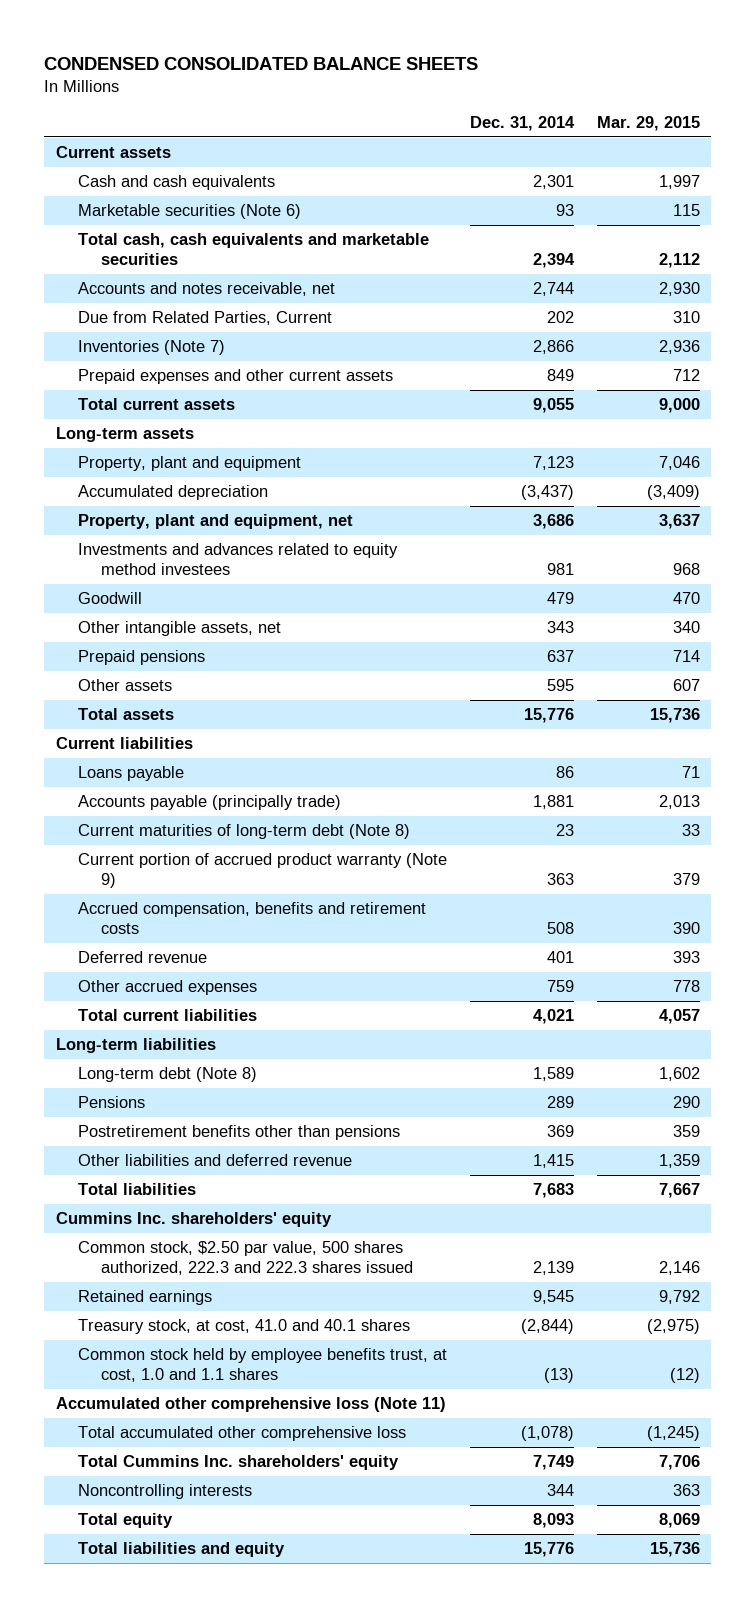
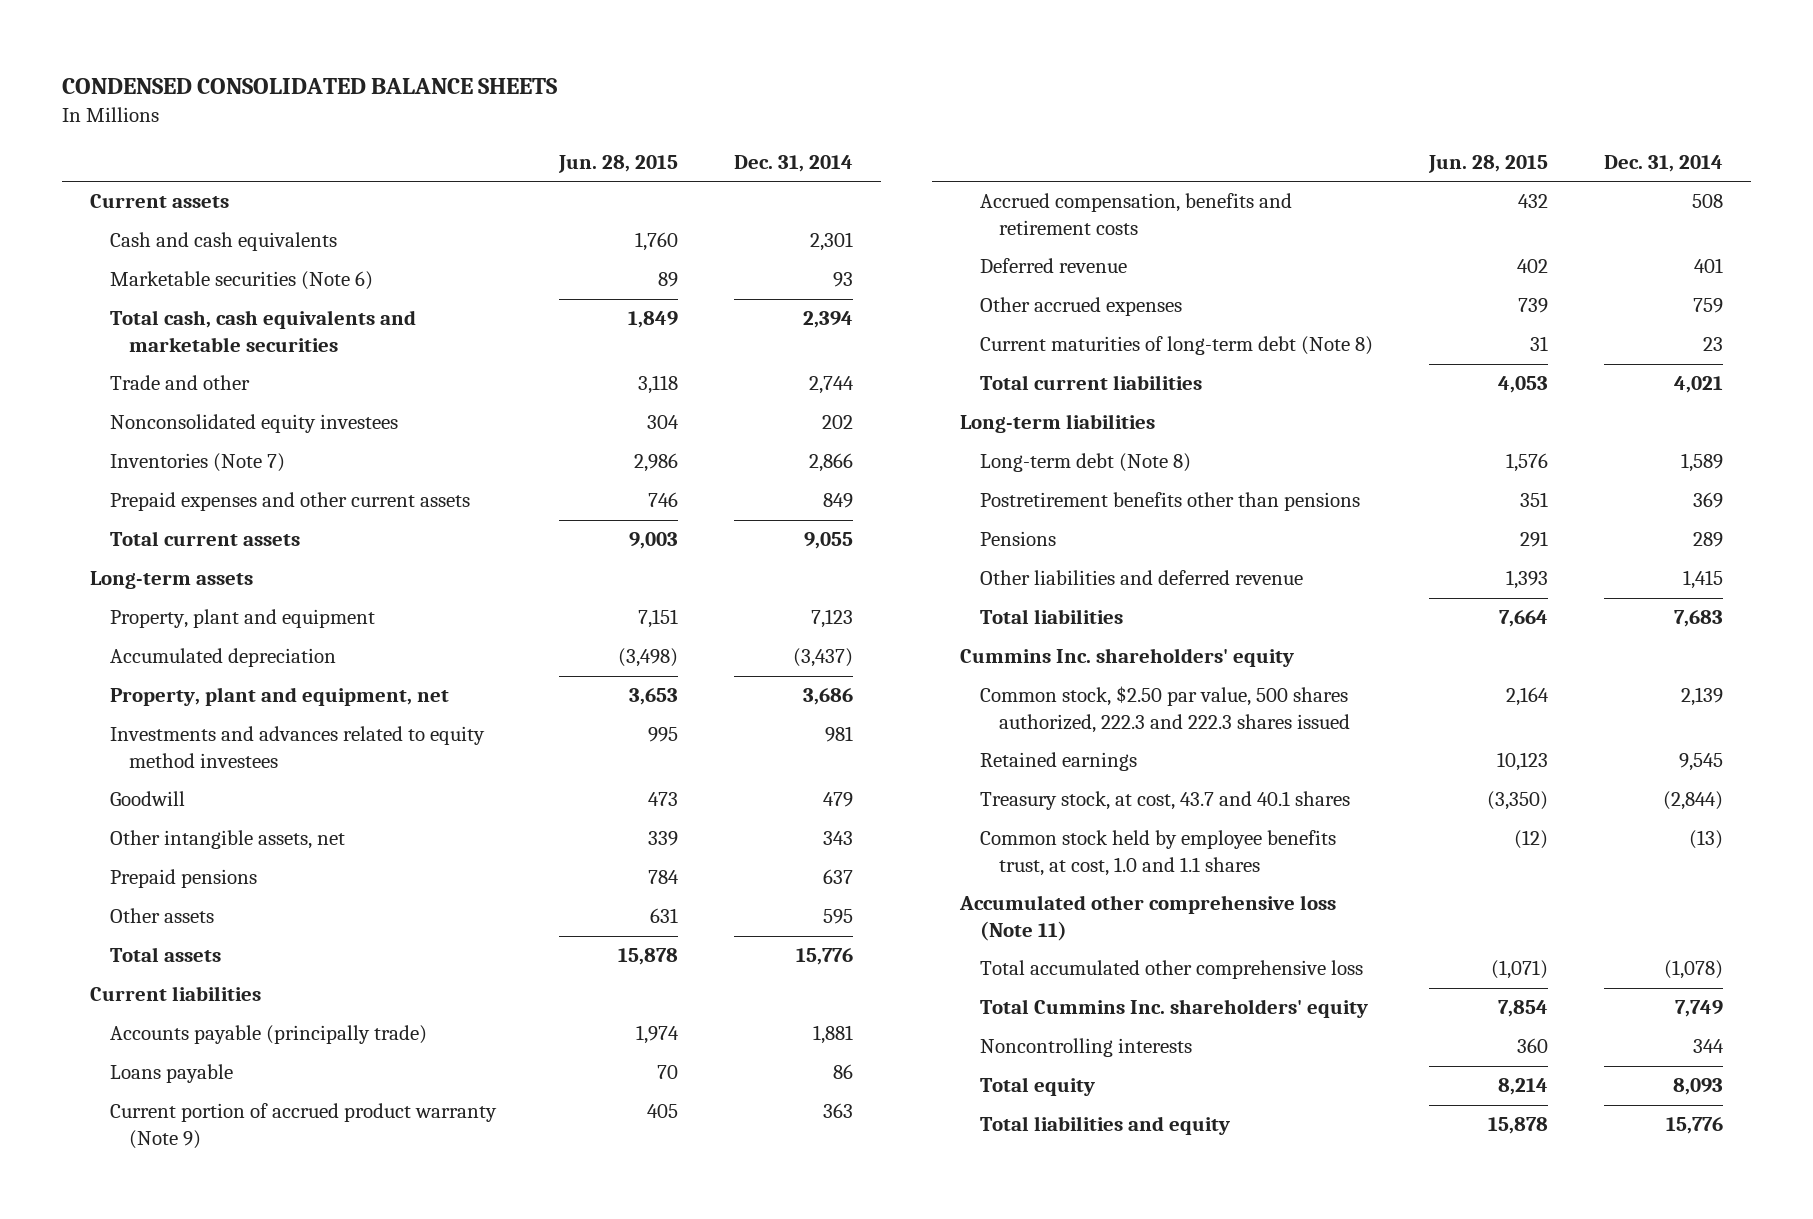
- | Dec. 31, 2014 | Mar. 29, 2015
+ | Jun. 28, 2015 | Dec. 31, 2014
- Accounts and notes receivable, net | 2,744 | 2,930
- Due from Related Parties, Current | 202 | 310
+ Trade and other | 3,118 | 2,744
+ Nonconsolidated equity investees | 304 | 202
moved down: Loans payable | 70 | 86
moved down: Current maturities of long-term debt (Note 8) | 31 | 23
moved down: Pensions | 291 | 289
- Treasury stock, at cost, 41.0 and 40.1 shares | (2,844) | (2,975)
+ Treasury stock, at cost, 43.7 and 40.1 shares | (3,350) | (2,844)

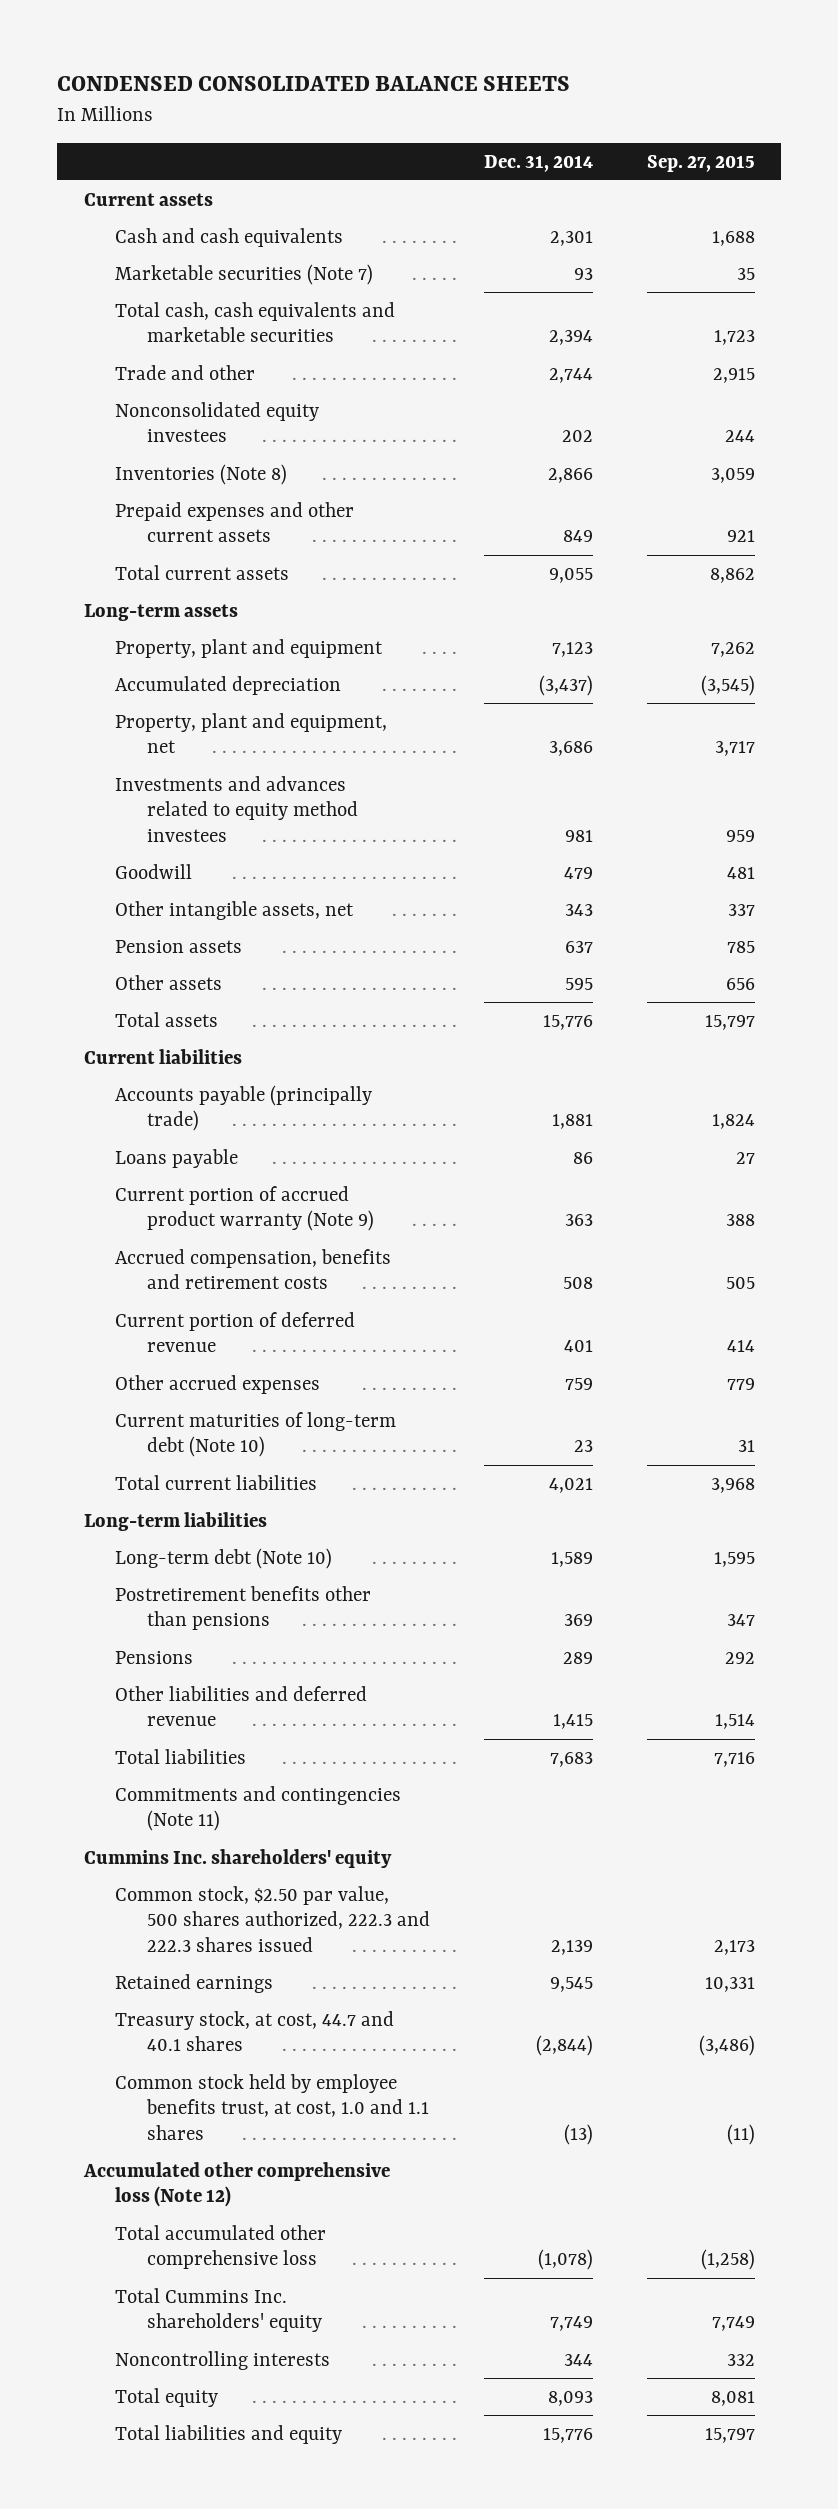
- | Jun. 28, 2015 | Dec. 31, 2014
+ | Dec. 31, 2014 | Sep. 27, 2015
- Marketable securities (Note 6) | 89 | 93
+ Marketable securities (Note 7) | 93 | 35
- Inventories (Note 7) | 2,986 | 2,866
+ Inventories (Note 8) | 2,866 | 3,059
- Prepaid pensions | 784 | 637
+ Pension assets | 637 | 785
- Deferred revenue | 402 | 401
+ Current portion of deferred revenue | 401 | 414
- Current maturities of long-term debt (Note 8) | 31 | 23
+ Current maturities of long-term debt (Note 10) | 23 | 31
- Long-term debt (Note 8) | 1,576 | 1,589
+ Long-term debt (Note 10) | 1,589 | 1,595
+ Commitments and contingencies (Note 11)
- Treasury stock, at cost, 43.7 and 40.1 shares | (3,350) | (2,844)
+ Treasury stock, at cost, 44.7 and 40.1 shares | (2,844) | (3,486)
- Accumulated other comprehensive loss (Note 11)
+ Accumulated other comprehensive loss (Note 12)

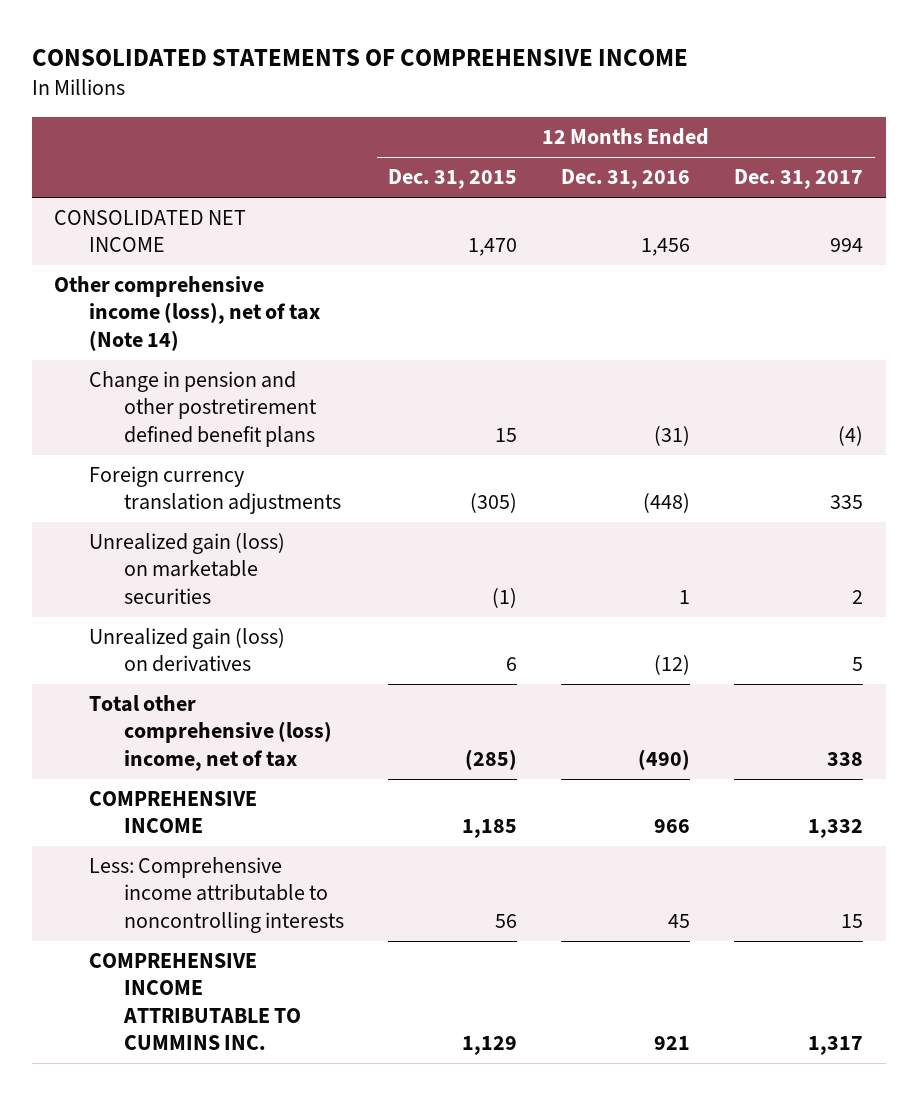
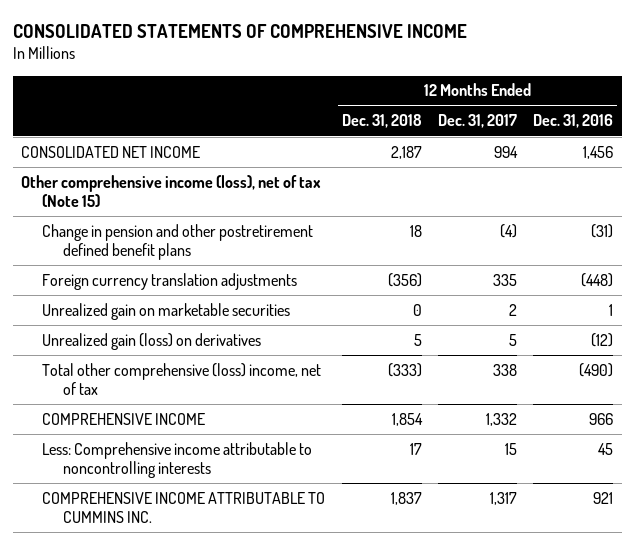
- | 12 Months Ended Dec. 31, 2015 | 12 Months Ended Dec. 31, 2016 | 12 Months Ended Dec. 31, 2017
+ | 12 Months Ended Dec. 31, 2018 | 12 Months Ended Dec. 31, 2017 | 12 Months Ended Dec. 31, 2016
- Other comprehensive income (loss), net of tax (Note 14)
+ Other comprehensive income (loss), net of tax (Note 15)
- Unrealized gain (loss) on marketable securities | (1) | 1 | 2
+ Unrealized gain on marketable securities | 0 | 2 | 1

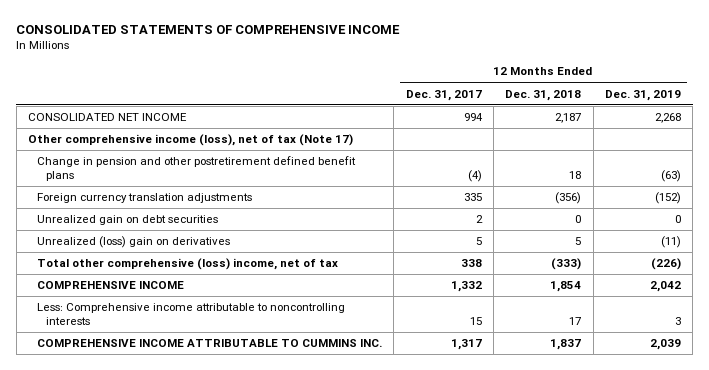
- | 12 Months Ended Dec. 31, 2018 | 12 Months Ended Dec. 31, 2017 | 12 Months Ended Dec. 31, 2016
+ | 12 Months Ended Dec. 31, 2017 | 12 Months Ended Dec. 31, 2018 | 12 Months Ended Dec. 31, 2019
- Other comprehensive income (loss), net of tax (Note 15)
+ Other comprehensive income (loss), net of tax (Note 17)
- Unrealized gain on marketable securities | 0 | 2 | 1
- Unrealized gain (loss) on derivatives | 5 | 5 | (12)
+ Unrealized gain on debt securities | 2 | 0 | 0
+ Unrealized (loss) gain on derivatives | 5 | 5 | (11)

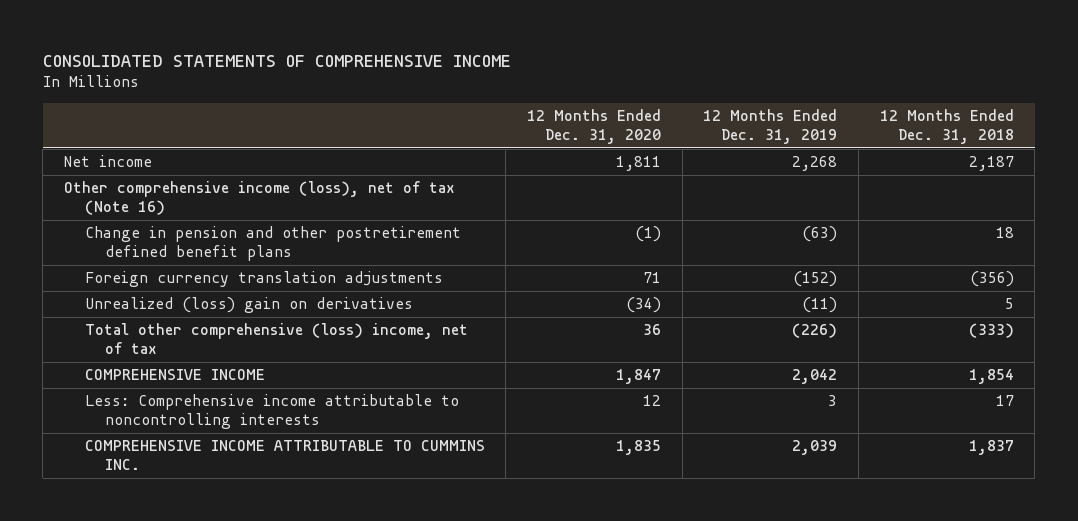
- | 12 Months Ended Dec. 31, 2017 | 12 Months Ended Dec. 31, 2018 | 12 Months Ended Dec. 31, 2019
+ | 12 Months Ended Dec. 31, 2020 | 12 Months Ended Dec. 31, 2019 | 12 Months Ended Dec. 31, 2018
- CONSOLIDATED NET INCOME | 994 | 2,187 | 2,268
- Other comprehensive income (loss), net of tax (Note 17)
+ Net income | 1,811 | 2,268 | 2,187
+ Other comprehensive income (loss), net of tax (Note 16)
- Unrealized gain on debt securities | 2 | 0 | 0

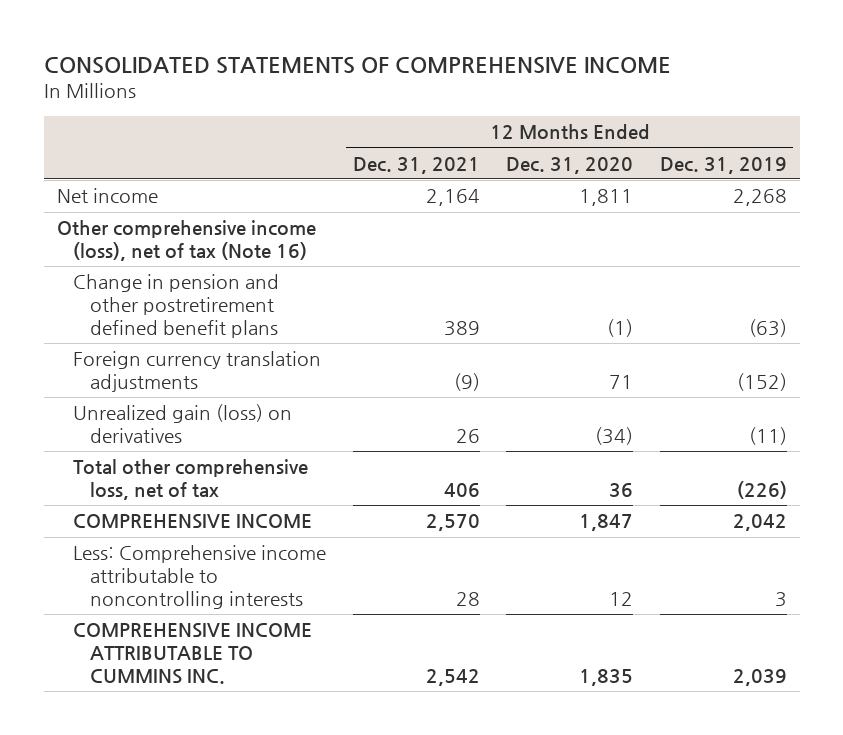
- | 12 Months Ended Dec. 31, 2020 | 12 Months Ended Dec. 31, 2019 | 12 Months Ended Dec. 31, 2018
+ | 12 Months Ended Dec. 31, 2021 | 12 Months Ended Dec. 31, 2020 | 12 Months Ended Dec. 31, 2019
- Unrealized (loss) gain on derivatives | (34) | (11) | 5
- Total other comprehensive (loss) income, net of tax | 36 | (226) | (333)
+ Unrealized gain (loss) on derivatives | 26 | (34) | (11)
+ Total other comprehensive loss, net of tax | 406 | 36 | (226)

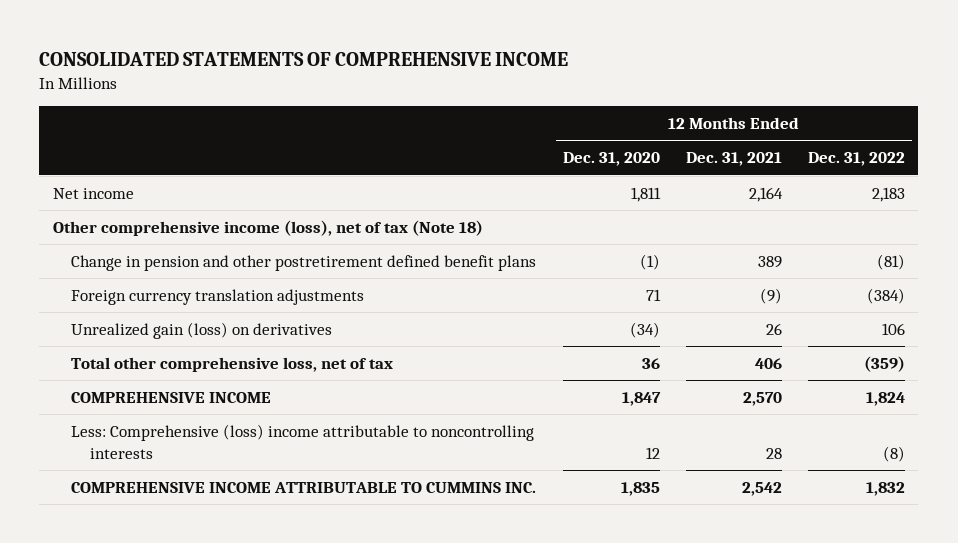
- | 12 Months Ended Dec. 31, 2021 | 12 Months Ended Dec. 31, 2020 | 12 Months Ended Dec. 31, 2019
+ | 12 Months Ended Dec. 31, 2020 | 12 Months Ended Dec. 31, 2021 | 12 Months Ended Dec. 31, 2022
- Other comprehensive income (loss), net of tax (Note 16)
+ Other comprehensive income (loss), net of tax (Note 18)
- Less: Comprehensive income attributable to noncontrolling interests | 28 | 12 | 3
+ Less: Comprehensive (loss) income attributable to noncontrolling interests | 12 | 28 | (8)

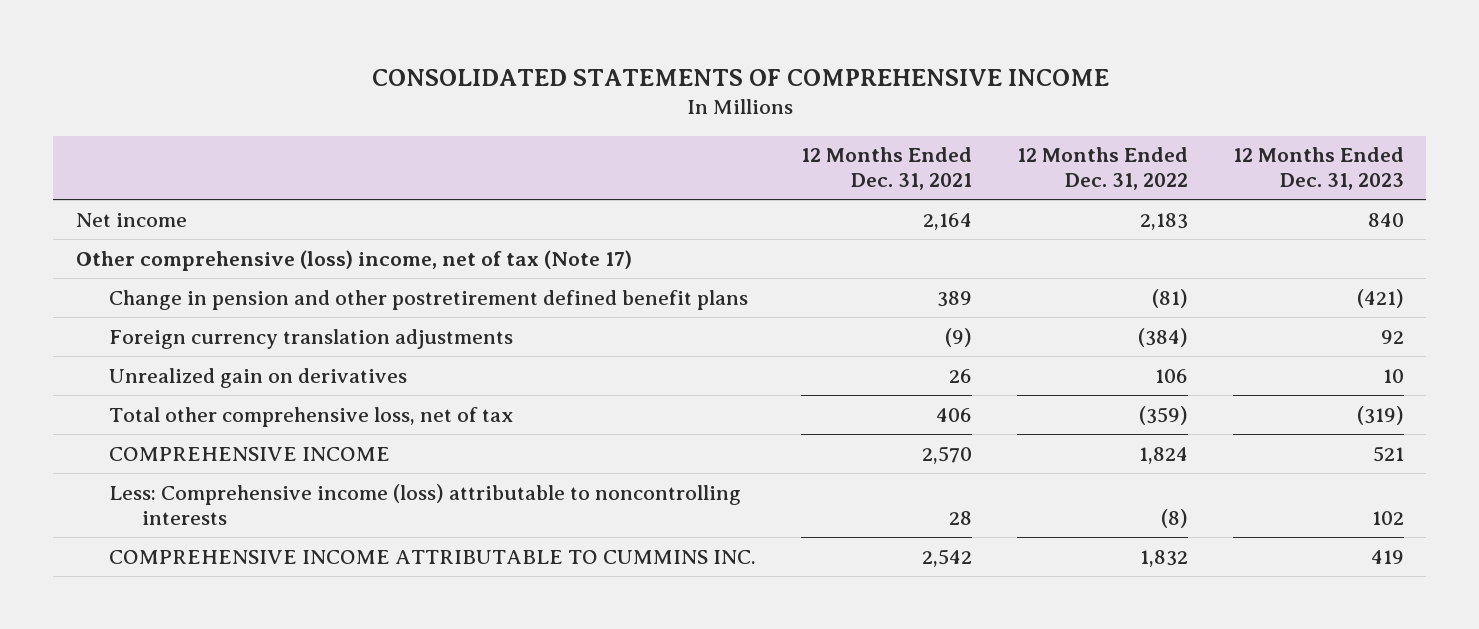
- | 12 Months Ended Dec. 31, 2020 | 12 Months Ended Dec. 31, 2021 | 12 Months Ended Dec. 31, 2022
+ | 12 Months Ended Dec. 31, 2021 | 12 Months Ended Dec. 31, 2022 | 12 Months Ended Dec. 31, 2023
- Other comprehensive income (loss), net of tax (Note 18)
+ Other comprehensive (loss) income, net of tax (Note 17)
- Unrealized gain (loss) on derivatives | (34) | 26 | 106
+ Unrealized gain on derivatives | 26 | 106 | 10
- Less: Comprehensive (loss) income attributable to noncontrolling interests | 12 | 28 | (8)
+ Less: Comprehensive income (loss) attributable to noncontrolling interests | 28 | (8) | 102

